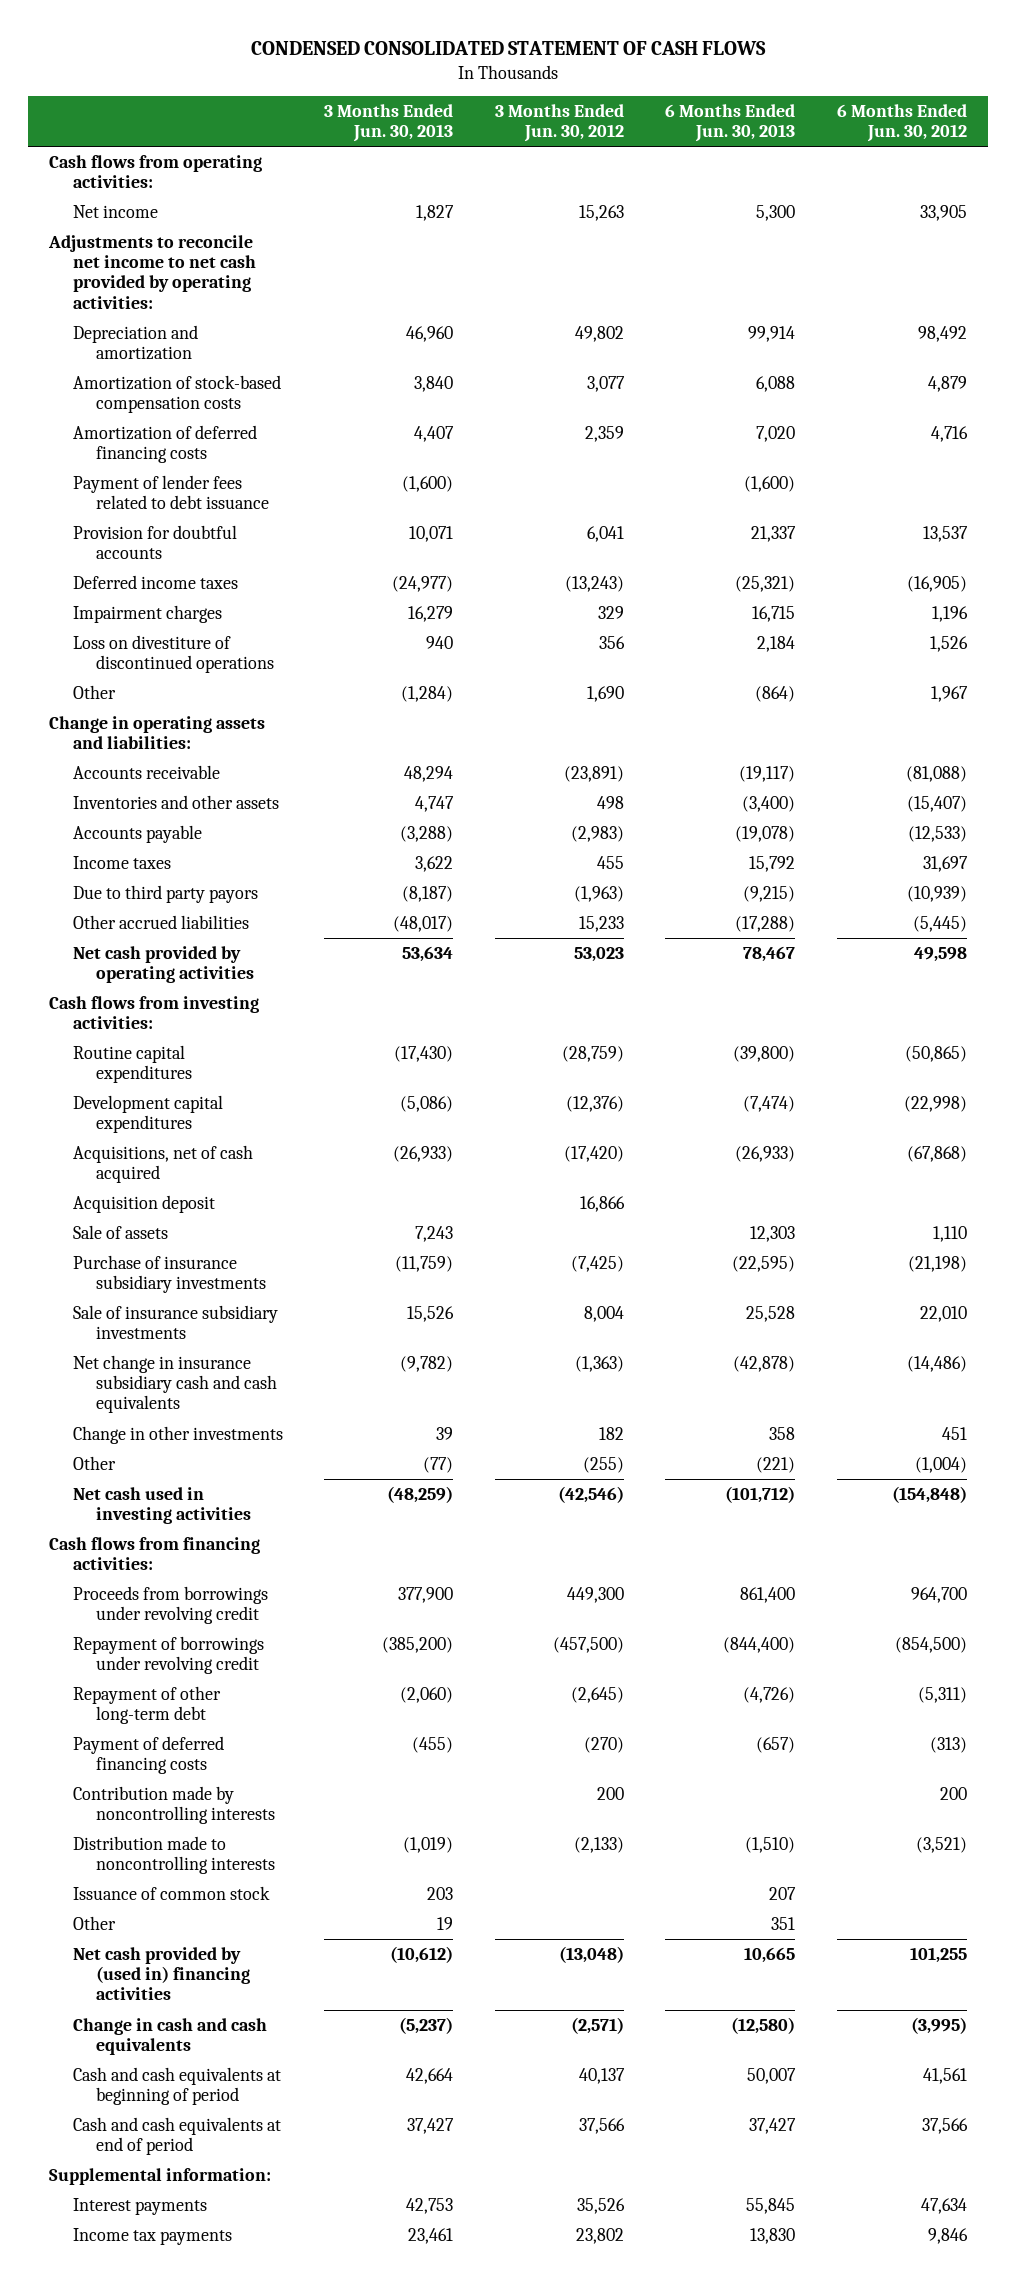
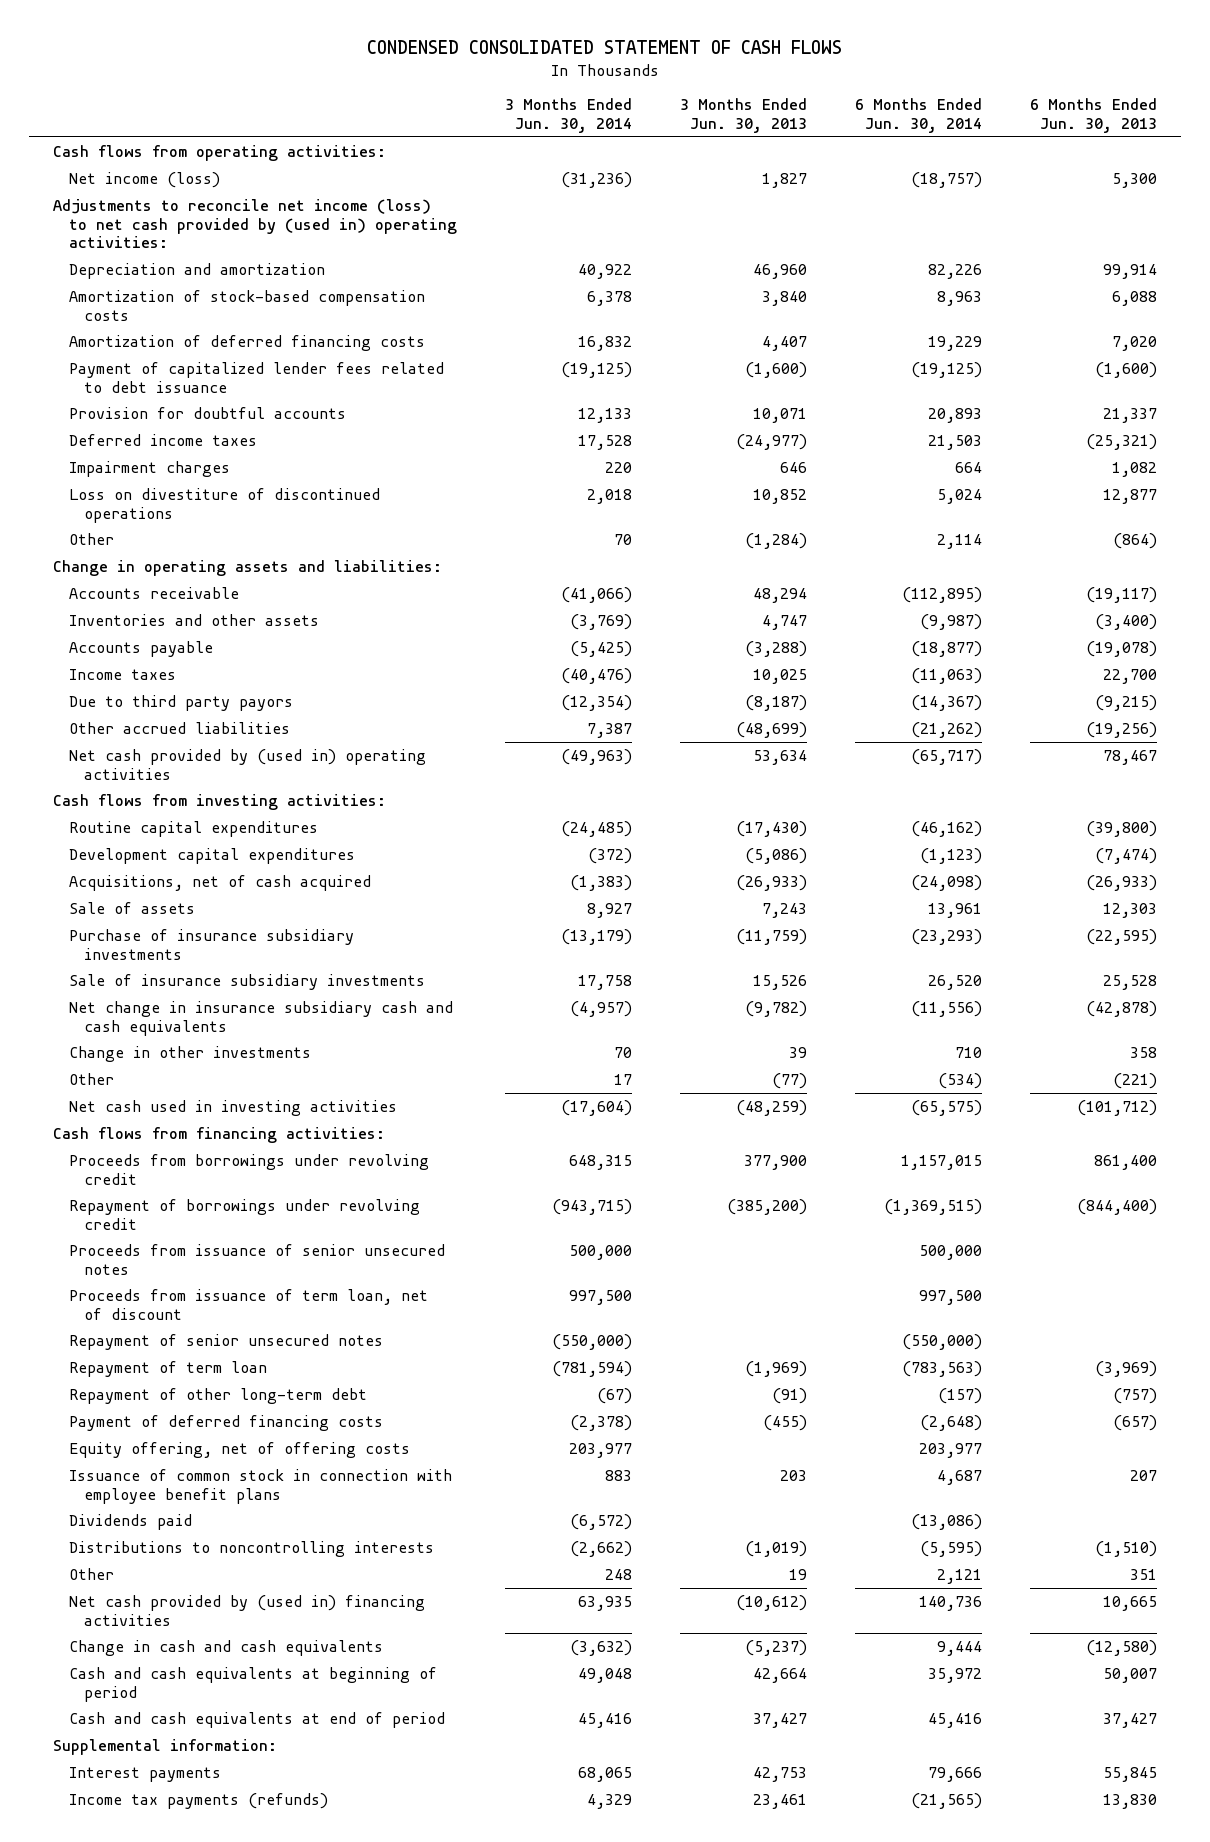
- | 3 Months Ended Jun. 30, 2013 | 3 Months Ended Jun. 30, 2012 | 6 Months Ended Jun. 30, 2013 | 6 Months Ended Jun. 30, 2012
+ | 3 Months Ended Jun. 30, 2014 | 3 Months Ended Jun. 30, 2013 | 6 Months Ended Jun. 30, 2014 | 6 Months Ended Jun. 30, 2013
- Net income | 1,827 | 15,263 | 5,300 | 33,905
- Adjustments to reconcile net income to net cash provided by operating activities:
+ Net income (loss) | (31,236) | 1,827 | (18,757) | 5,300
+ Adjustments to reconcile net income (loss) to net cash provided by (used in) operating activities:
- Payment of lender fees related to debt issuance | (1,600) | | (1,600) |
+ Payment of capitalized lender fees related to debt issuance | (19,125) | (1,600) | (19,125) | (1,600)
- Impairment charges | 16,279 | 329 | 16,715 | 1,196
- Loss on divestiture of discontinued operations | 940 | 356 | 2,184 | 1,526
+ Impairment charges | 220 | 646 | 664 | 1,082
+ Loss on divestiture of discontinued operations | 2,018 | 10,852 | 5,024 | 12,877
- Income taxes | 3,622 | 455 | 15,792 | 31,697
+ Income taxes | (40,476) | 10,025 | (11,063) | 22,700
- Other accrued liabilities | (48,017) | 15,233 | (17,288) | (5,445)
- Net cash provided by operating activities | 53,634 | 53,023 | 78,467 | 49,598
+ Other accrued liabilities | 7,387 | (48,699) | (21,262) | (19,256)
+ Net cash provided by (used in) operating activities | (49,963) | 53,634 | (65,717) | 78,467
- Acquisition deposit | | 16,866 | |
- Repayment of other long-term debt | (2,060) | (2,645) | (4,726) | (5,311)
+ Proceeds from issuance of senior unsecured notes | 500,000 | | 500,000 |
+ Proceeds from issuance of term loan, net of discount | 997,500 | | 997,500 |
+ Repayment of senior unsecured notes | (550,000) | | (550,000) |
+ Repayment of term loan | (781,594) | (1,969) | (783,563) | (3,969)
+ Repayment of other long-term debt | (67) | (91) | (157) | (757)
- Contribution made by noncontrolling interests | | 200 | | 200
- Distribution made to noncontrolling interests | (1,019) | (2,133) | (1,510) | (3,521)
- Issuance of common stock | 203 | | 207 |
+ Equity offering, net of offering costs | 203,977 | | 203,977 |
+ Issuance of common stock in connection with employee benefit plans | 883 | 203 | 4,687 | 207
+ Dividends paid | (6,572) | | (13,086) |
+ Distributions to noncontrolling interests | (2,662) | (1,019) | (5,595) | (1,510)
- Income tax payments | 23,461 | 23,802 | 13,830 | 9,846
+ Income tax payments (refunds) | 4,329 | 23,461 | (21,565) | 13,830

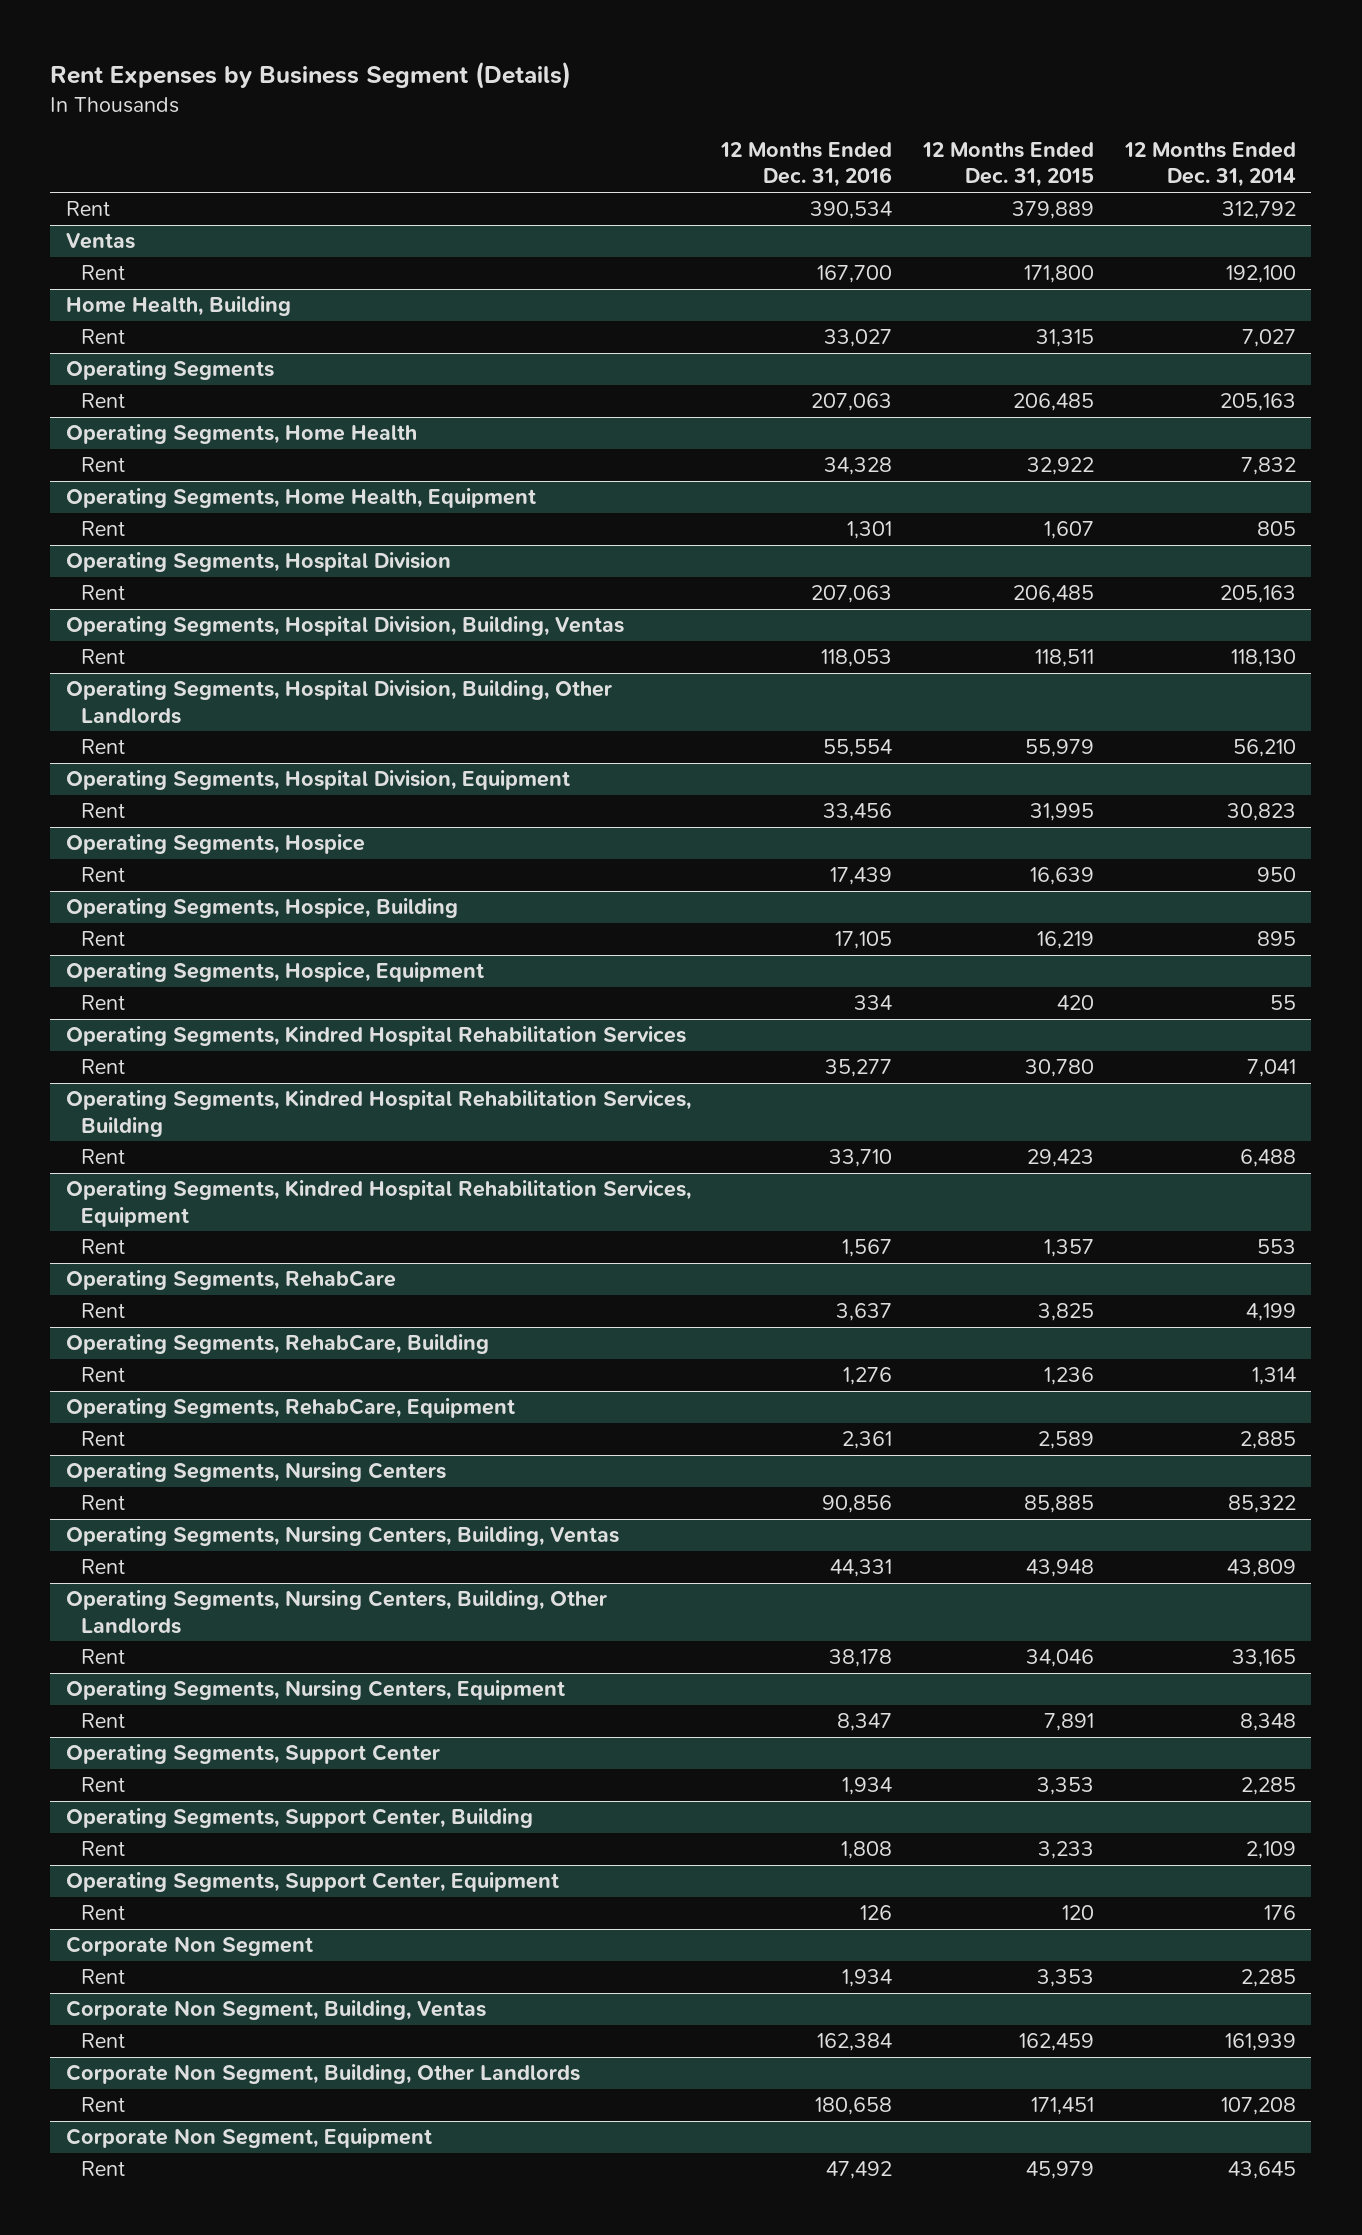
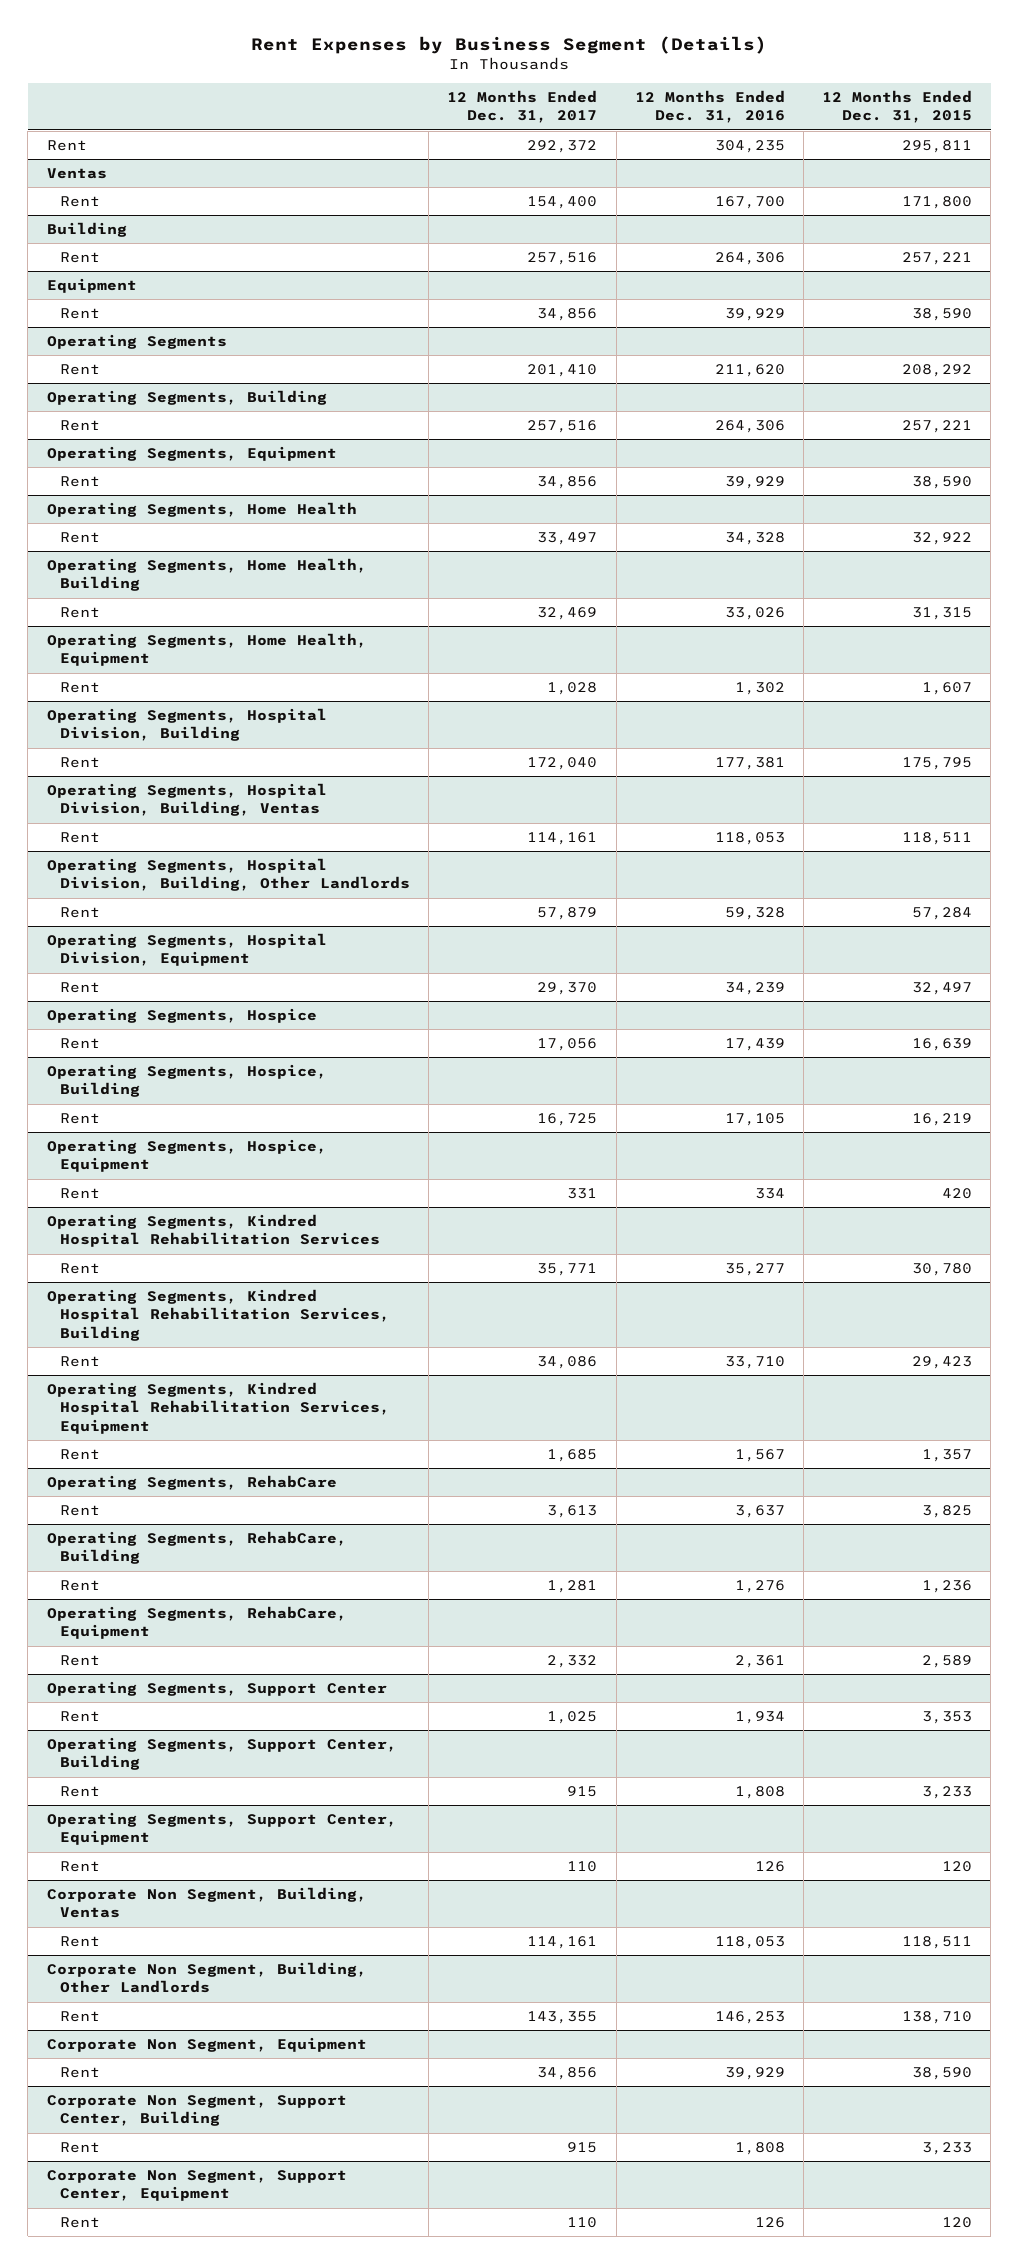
- | 12 Months Ended Dec. 31, 2016 | 12 Months Ended Dec. 31, 2015 | 12 Months Ended Dec. 31, 2014
+ | 12 Months Ended Dec. 31, 2017 | 12 Months Ended Dec. 31, 2016 | 12 Months Ended Dec. 31, 2015
- Rent | 390,534 | 379,889 | 312,792
+ Rent | 292,372 | 304,235 | 295,811
- Home Health, Building
- Rent | 33,027 | 31,315 | 7,027
+ Building
+ Rent | 257,516 | 264,306 | 257,221
+ Equipment
+ Rent | 34,856 | 39,929 | 38,590
@ Operating Segments
- Rent | 207,063 | 206,485 | 205,163
+ Rent | 201,410 | 211,620 | 208,292
+ Operating Segments, Building
+ Rent | 257,516 | 264,306 | 257,221
+ Operating Segments, Equipment
+ Rent | 34,856 | 39,929 | 38,590
+ Operating Segments, Home Health, Building
+ Rent | 32,469 | 33,026 | 31,315
@ Operating Segments, Home Health, Equipment
- Rent | 1,301 | 1,607 | 805
- Operating Segments, Hospital Division
- Rent | 207,063 | 206,485 | 205,163
@ Operating Segments, Home Health, Equipment
+ Rent | 1,028 | 1,302 | 1,607
+ Operating Segments, Hospital Division, Building
+ Rent | 172,040 | 177,381 | 175,795
@ Operating Segments, Hospital Division, Building, Other Landlords
- Rent | 55,554 | 55,979 | 56,210
+ Rent | 57,879 | 59,328 | 57,284
@ Operating Segments, Hospital Division, Equipment
- Rent | 33,456 | 31,995 | 30,823
+ Rent | 29,370 | 34,239 | 32,497
- Operating Segments, Nursing Centers
- Rent | 90,856 | 85,885 | 85,322
- Operating Segments, Nursing Centers, Building, Ventas
- Rent | 44,331 | 43,948 | 43,809
- Operating Segments, Nursing Centers, Building, Other Landlords
- Rent | 38,178 | 34,046 | 33,165
- Operating Segments, Nursing Centers, Equipment
- Rent | 8,347 | 7,891 | 8,348
- Corporate Non Segment
- Rent | 1,934 | 3,353 | 2,285
@ Corporate Non Segment, Building, Ventas
- Rent | 162,384 | 162,459 | 161,939
+ Rent | 114,161 | 118,053 | 118,511
@ Corporate Non Segment, Building, Other Landlords
- Rent | 180,658 | 171,451 | 107,208
+ Rent | 143,355 | 146,253 | 138,710
@ Corporate Non Segment, Equipment
- Rent | 47,492 | 45,979 | 43,645
+ Rent | 34,856 | 39,929 | 38,590
+ Corporate Non Segment, Support Center, Building
+ Rent | 915 | 1,808 | 3,233
+ Corporate Non Segment, Support Center, Equipment
+ Rent | 110 | 126 | 120

